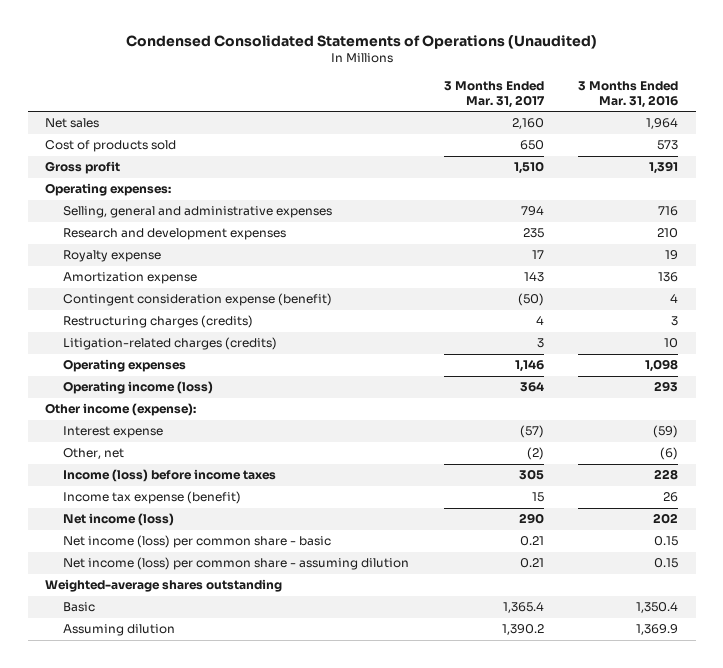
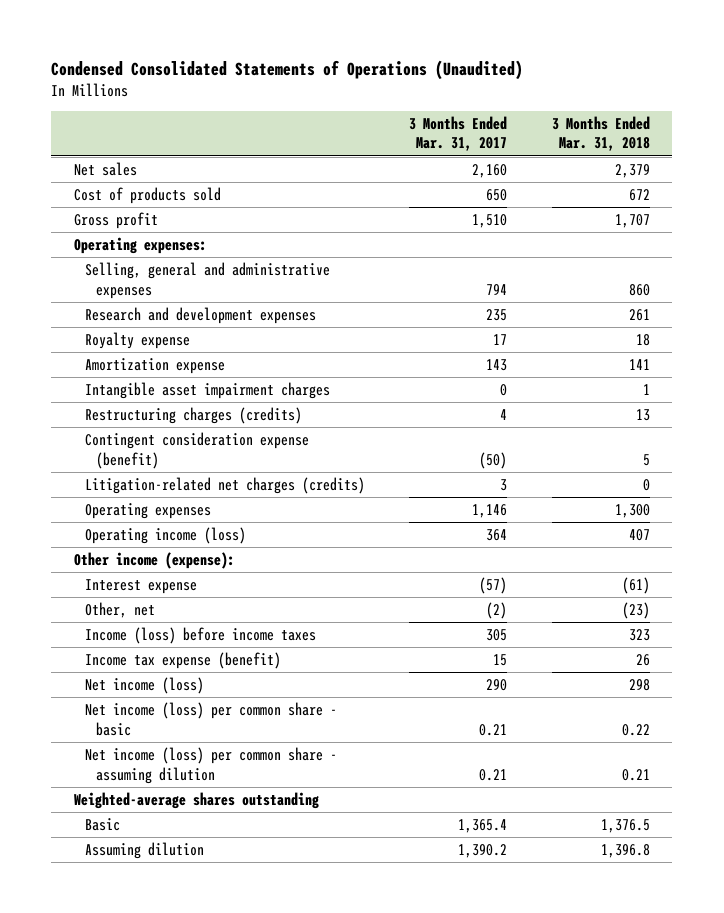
- | 3 Months Ended Mar. 31, 2017 | 3 Months Ended Mar. 31, 2016
+ | 3 Months Ended Mar. 31, 2017 | 3 Months Ended Mar. 31, 2018
+ Intangible asset impairment charges | 0 | 1
- Litigation-related charges (credits) | 3 | 10
moved down: Contingent consideration expense (benefit) | (50) | 5
+ Litigation-related net charges (credits) | 3 | 0

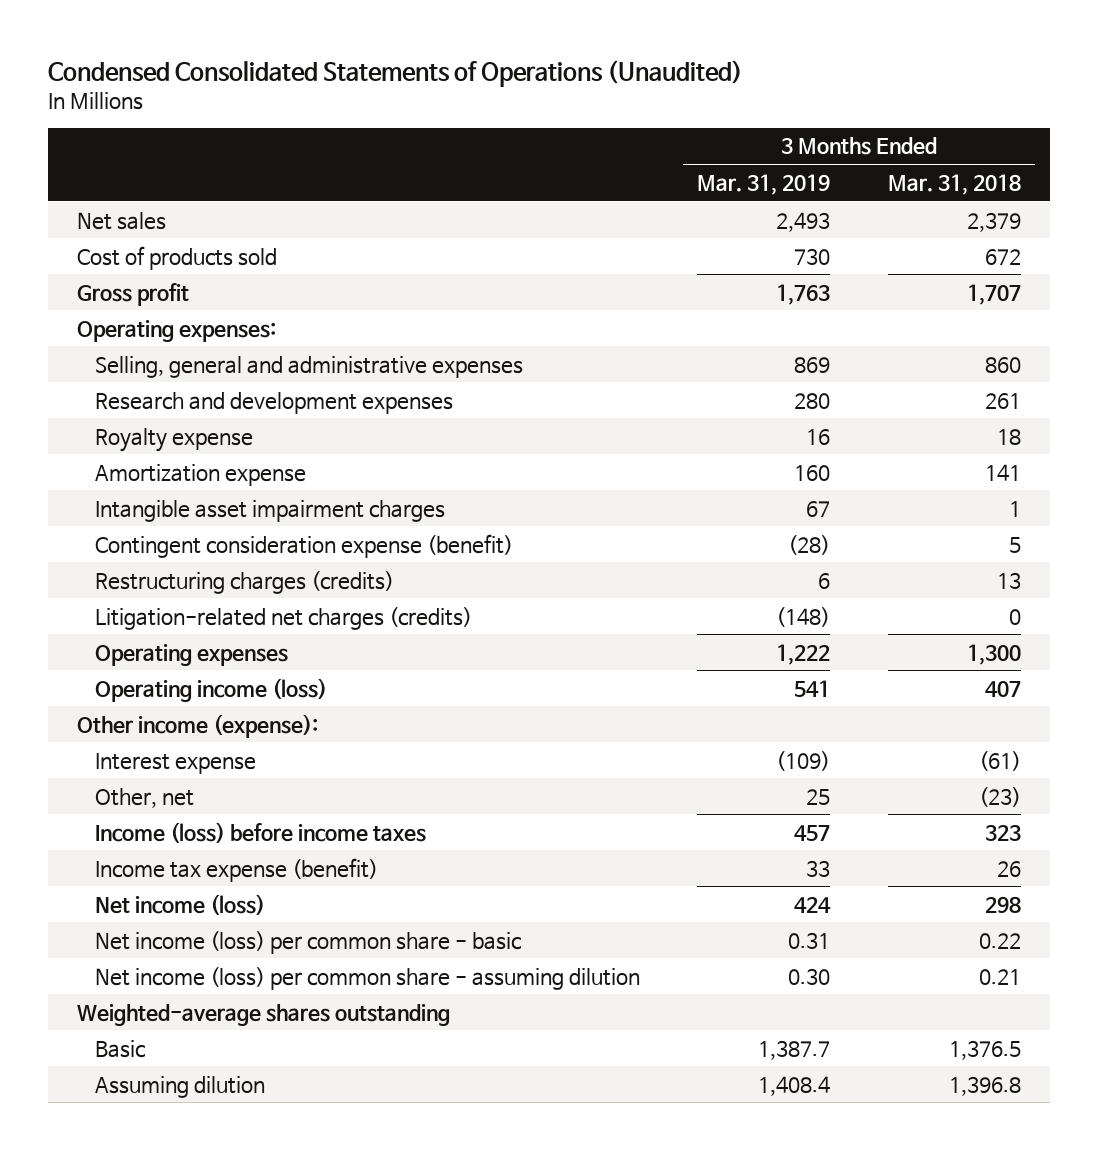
- | 3 Months Ended Mar. 31, 2017 | 3 Months Ended Mar. 31, 2018
+ | 3 Months Ended Mar. 31, 2019 | 3 Months Ended Mar. 31, 2018
moved down: Restructuring charges (credits) | 6 | 13

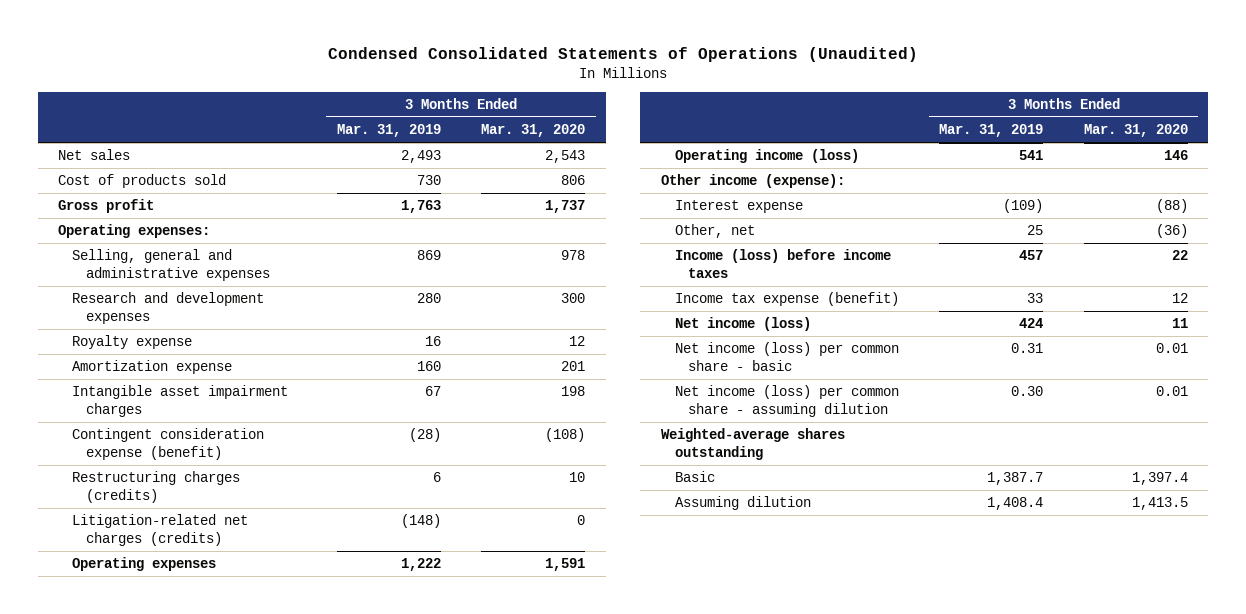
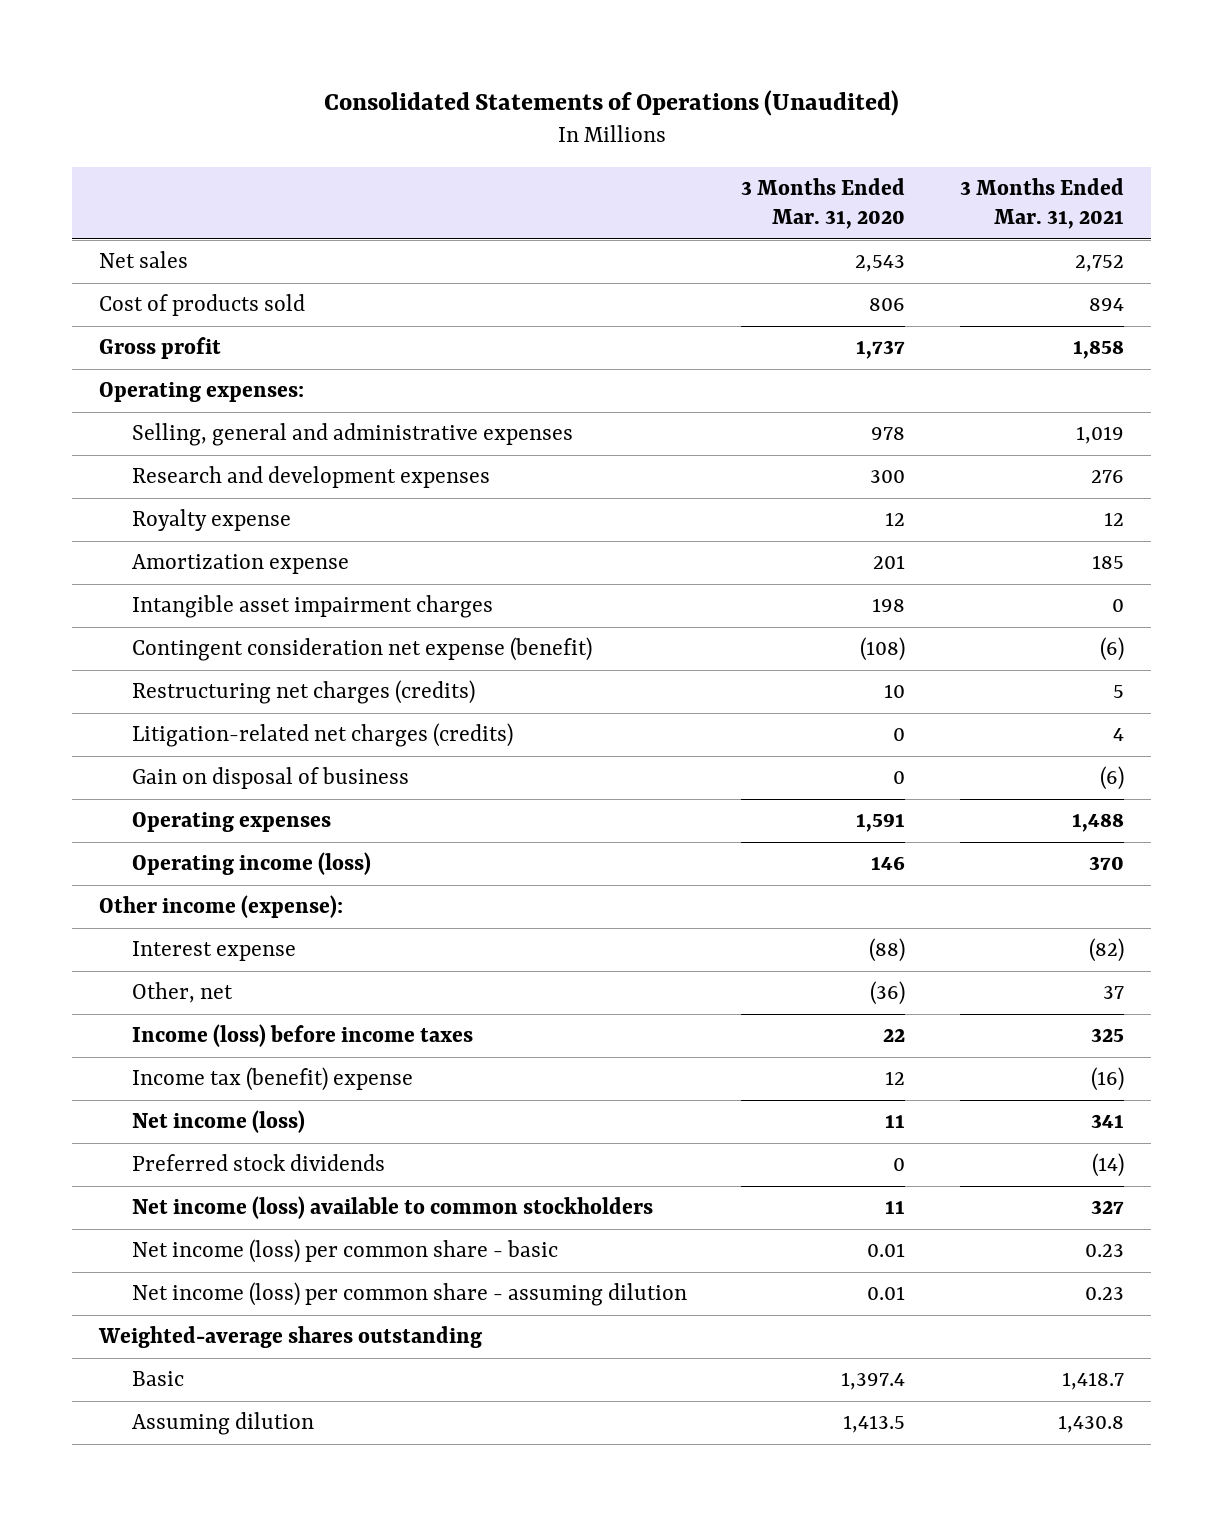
- Condensed Consolidated Statements of Operations (Unaudited)
+ Consolidated Statements of Operations (Unaudited)
- | 3 Months Ended Mar. 31, 2019 | 3 Months Ended Mar. 31, 2020
+ | 3 Months Ended Mar. 31, 2020 | 3 Months Ended Mar. 31, 2021
- Contingent consideration expense (benefit) | (28) | (108)
- Restructuring charges (credits) | 6 | 10
+ Contingent consideration net expense (benefit) | (108) | (6)
+ Restructuring net charges (credits) | 10 | 5
+ Gain on disposal of business | 0 | (6)
- Income tax expense (benefit) | 33 | 12
+ Income tax (benefit) expense | 12 | (16)
+ Preferred stock dividends | 0 | (14)
+ Net income (loss) available to common stockholders | 11 | 327

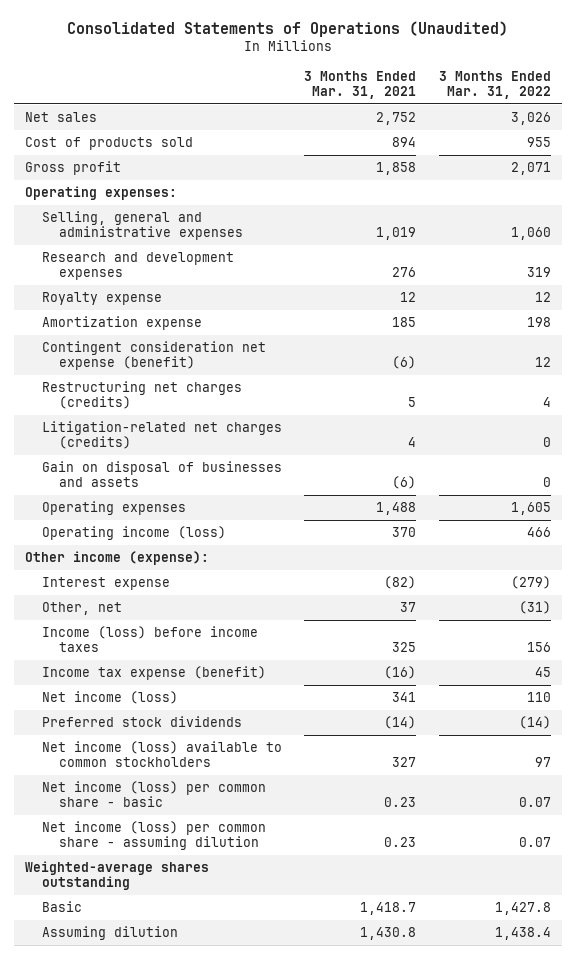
- | 3 Months Ended Mar. 31, 2020 | 3 Months Ended Mar. 31, 2021
+ | 3 Months Ended Mar. 31, 2021 | 3 Months Ended Mar. 31, 2022
- Intangible asset impairment charges | 198 | 0
- Gain on disposal of business | 0 | (6)
+ Gain on disposal of businesses and assets | (6) | 0
- Income tax (benefit) expense | 12 | (16)
+ Income tax expense (benefit) | (16) | 45

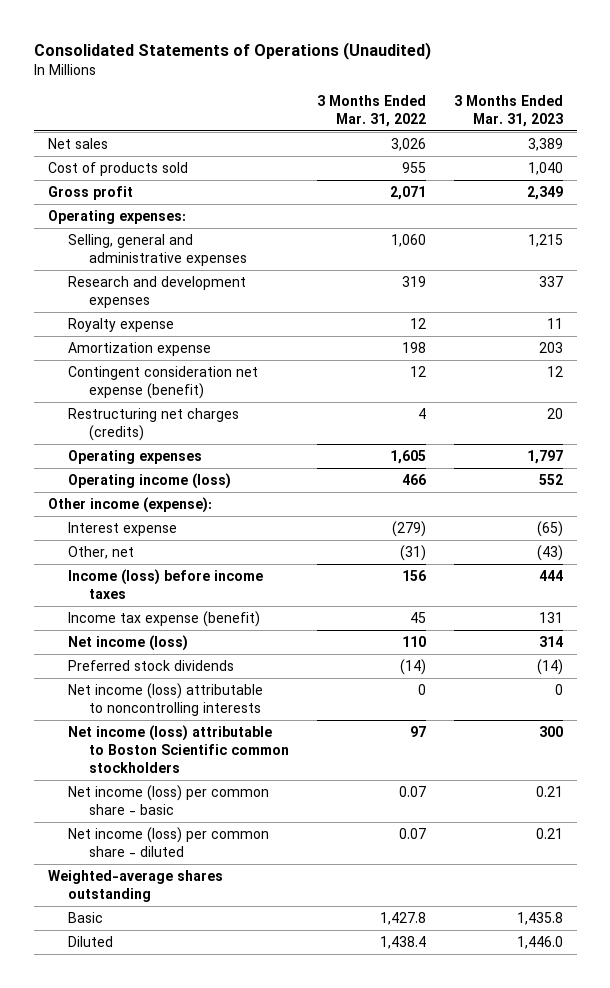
- | 3 Months Ended Mar. 31, 2021 | 3 Months Ended Mar. 31, 2022
+ | 3 Months Ended Mar. 31, 2022 | 3 Months Ended Mar. 31, 2023
- Litigation-related net charges (credits) | 4 | 0
- Gain on disposal of businesses and assets | (6) | 0
- Net income (loss) available to common stockholders | 327 | 97
+ Net income (loss) attributable to noncontrolling interests | 0 | 0
+ Net income (loss) attributable to Boston Scientific common stockholders | 97 | 300
- Net income (loss) per common share - assuming dilution | 0.23 | 0.07
+ Net income (loss) per common share - diluted | 0.07 | 0.21
- Assuming dilution | 1,430.8 | 1,438.4
+ Diluted | 1,438.4 | 1,446.0

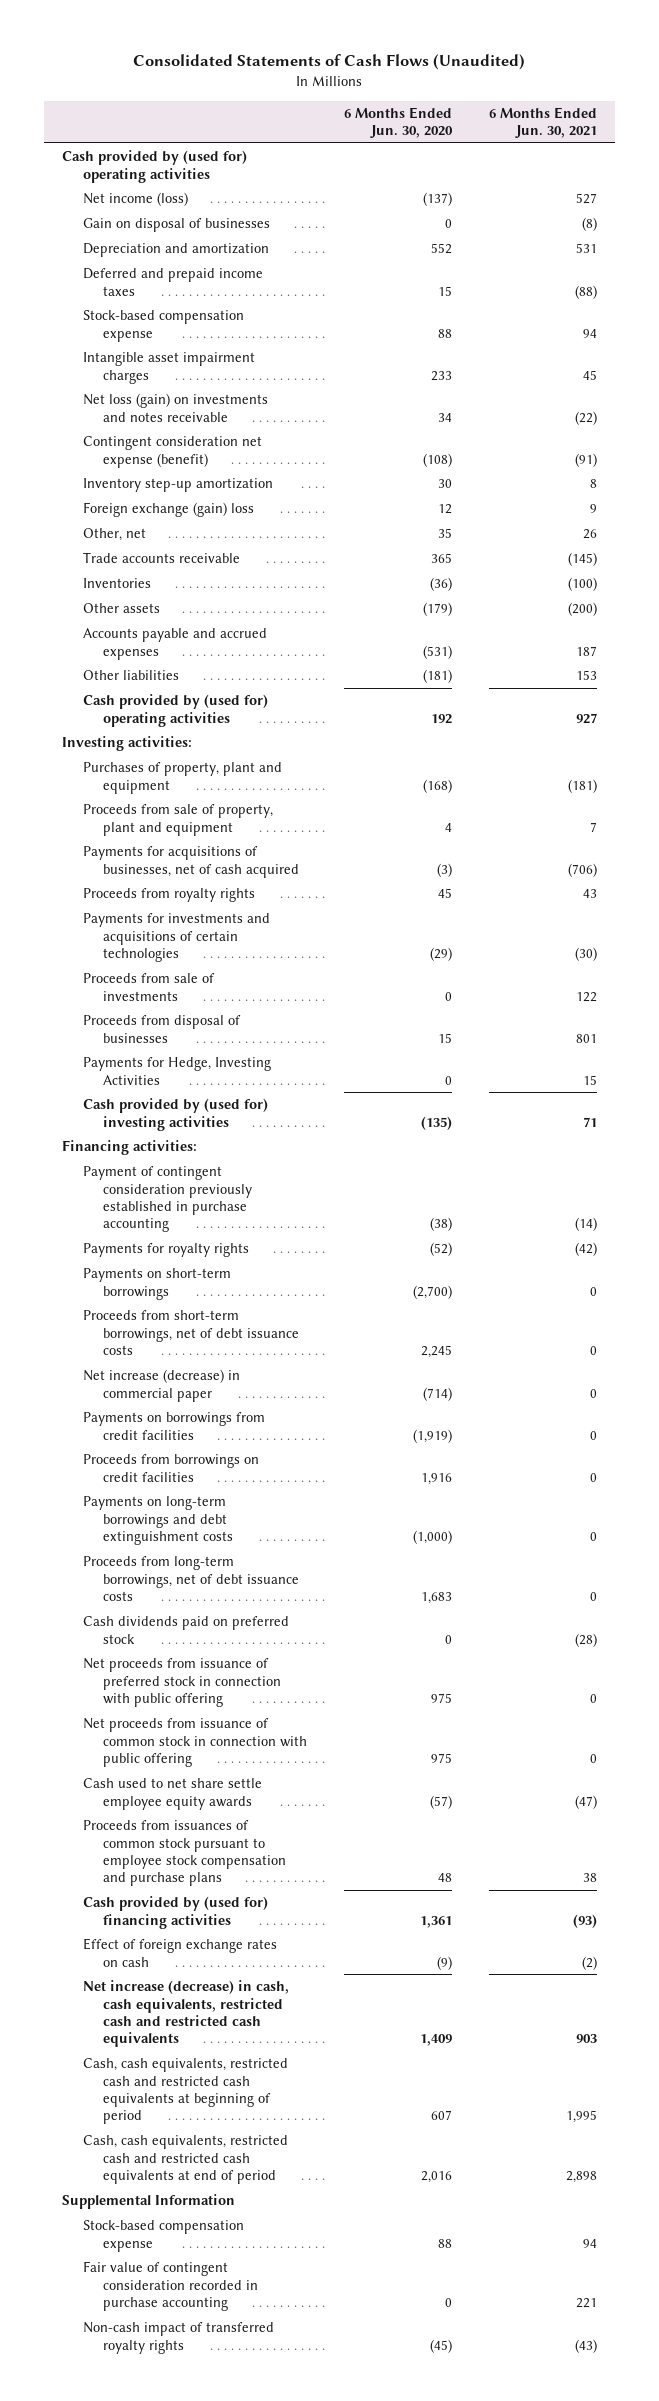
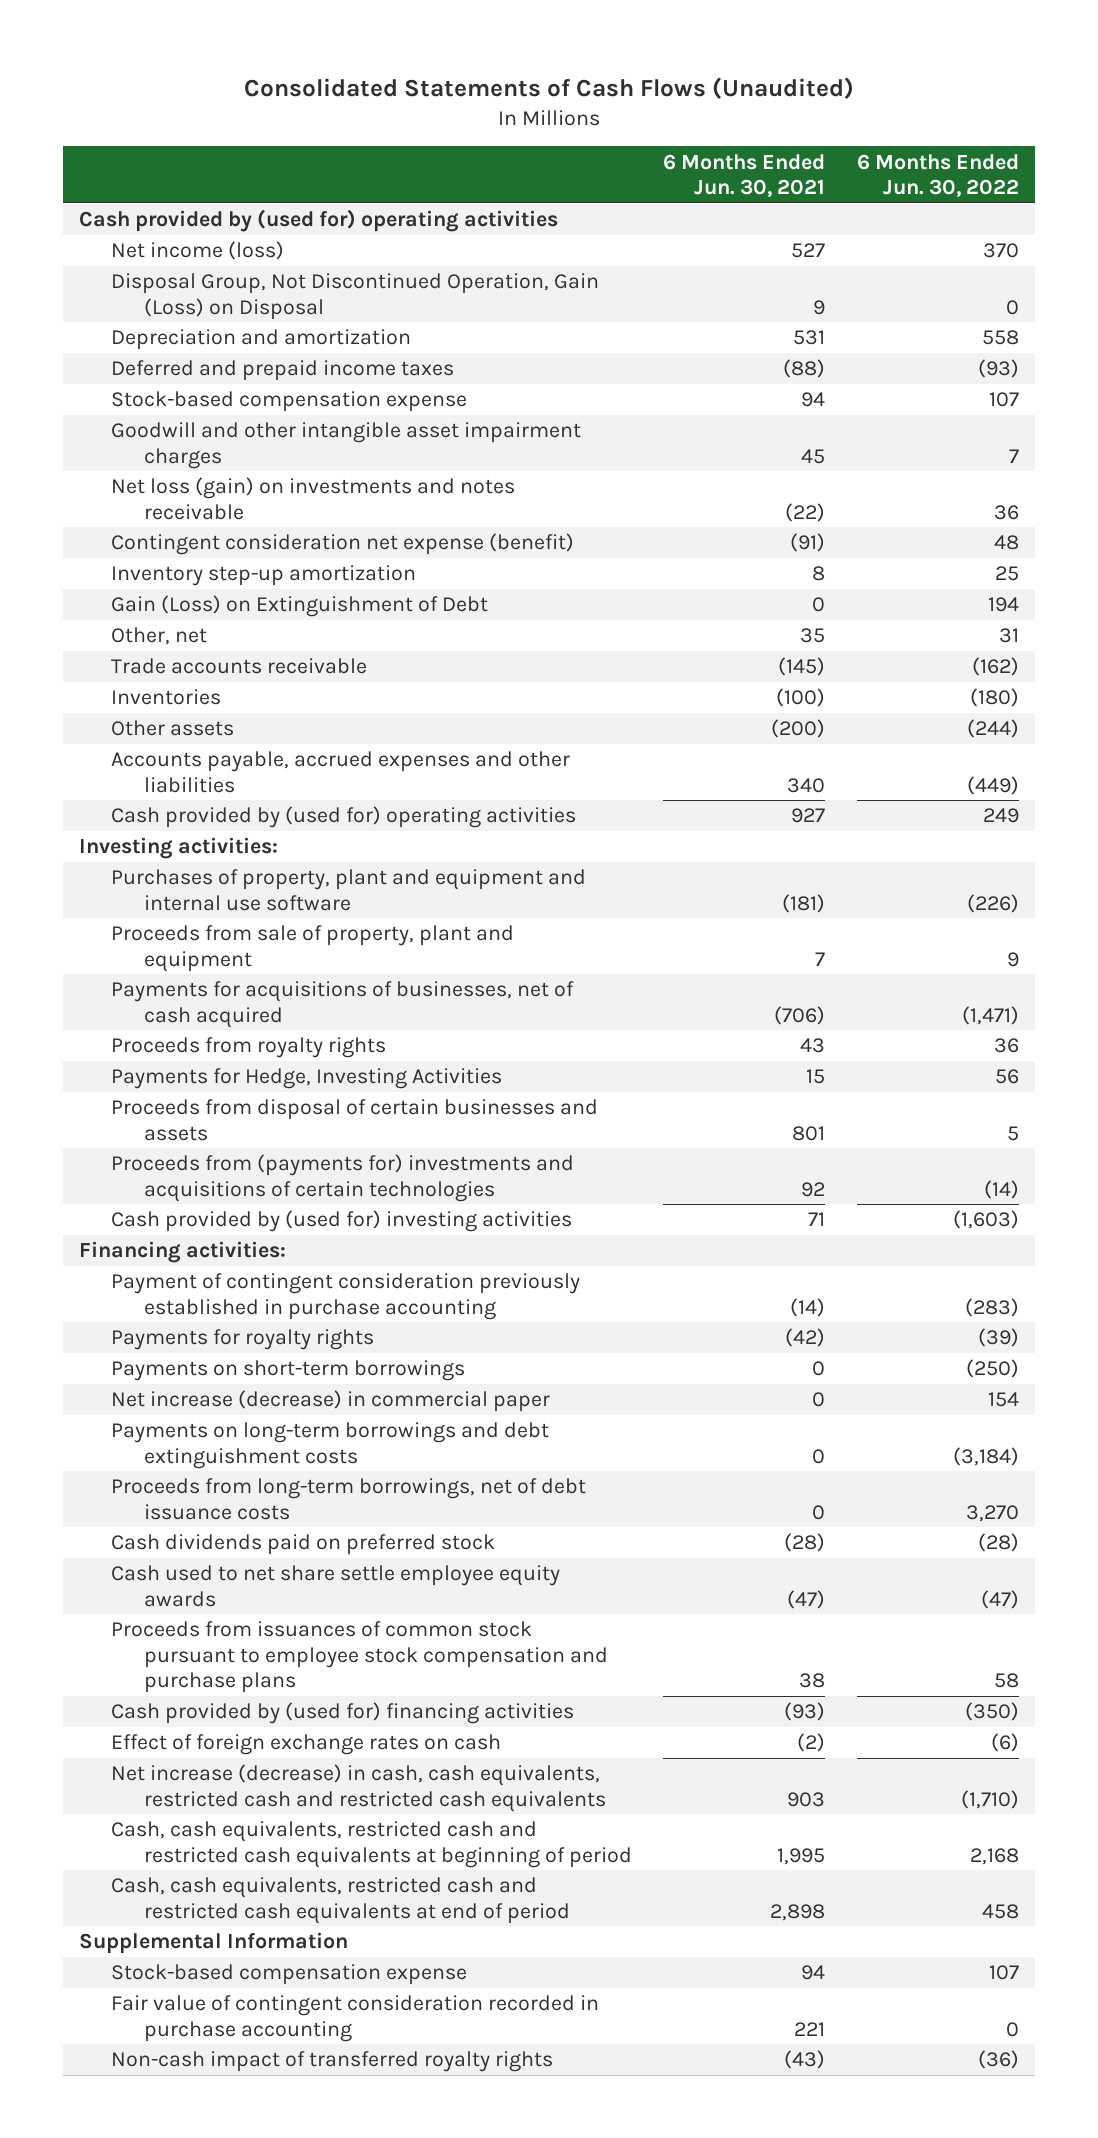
- | 6 Months Ended Jun. 30, 2020 | 6 Months Ended Jun. 30, 2021
+ | 6 Months Ended Jun. 30, 2021 | 6 Months Ended Jun. 30, 2022
- Gain on disposal of businesses | 0 | (8)
+ Disposal Group, Not Discontinued Operation, Gain (Loss) on Disposal | 9 | 0
- Intangible asset impairment charges | 233 | 45
+ Goodwill and other intangible asset impairment charges | 45 | 7
- Foreign exchange (gain) loss | 12 | 9
- Other, net | 35 | 26
+ Gain (Loss) on Extinguishment of Debt | 0 | 194
+ Other, net | 35 | 31
- Accounts payable and accrued expenses | (531) | 187
- Other liabilities | (181) | 153
+ Accounts payable, accrued expenses and other liabilities | 340 | (449)
- Purchases of property, plant and equipment | (168) | (181)
+ Purchases of property, plant and equipment and internal use software | (181) | (226)
- Payments for investments and acquisitions of certain technologies | (29) | (30)
- Proceeds from sale of investments | 0 | 122
- Proceeds from disposal of businesses | 15 | 801
+ Proceeds from disposal of certain businesses and assets | 801 | 5
+ Proceeds from (payments for) investments and acquisitions of certain technologies | 92 | (14)
- Proceeds from short-term borrowings, net of debt issuance costs | 2,245 | 0
- Payments on borrowings from credit facilities | (1,919) | 0
- Proceeds from borrowings on credit facilities | 1,916 | 0
- Net proceeds from issuance of preferred stock in connection with public offering | 975 | 0
- Net proceeds from issuance of common stock in connection with public offering | 975 | 0

